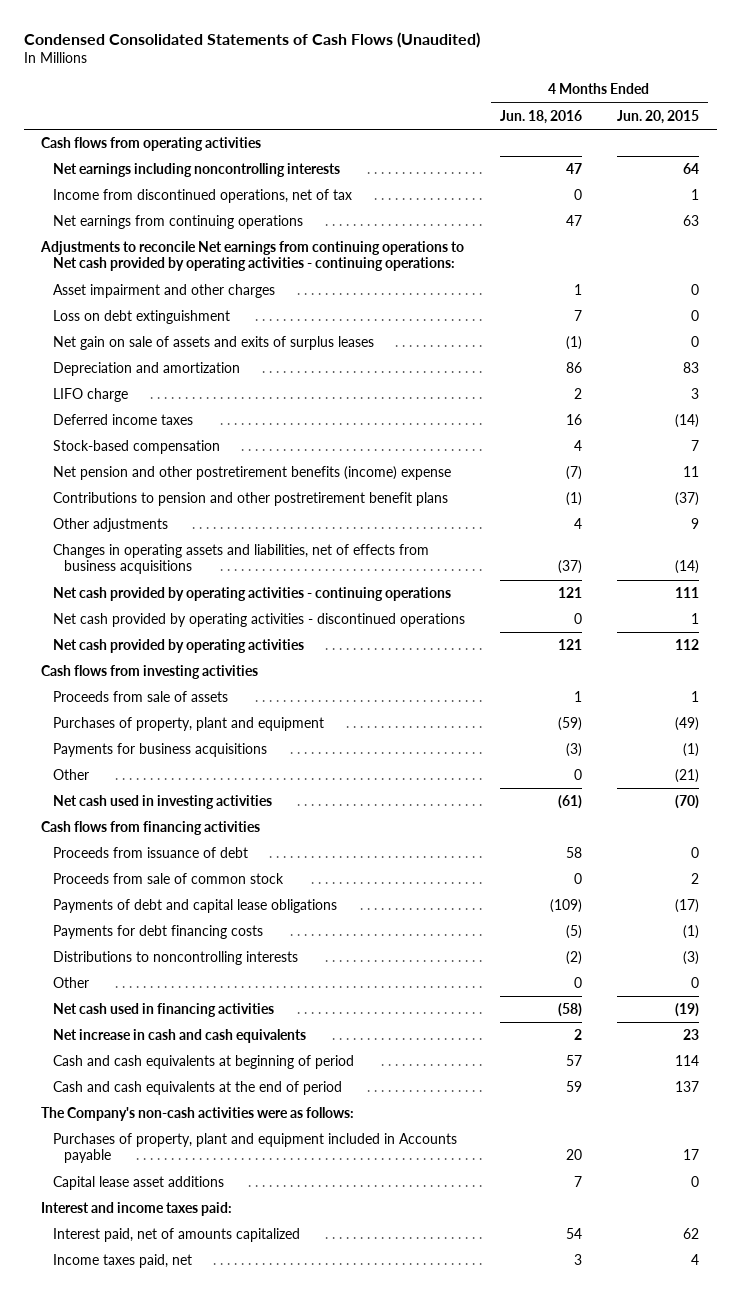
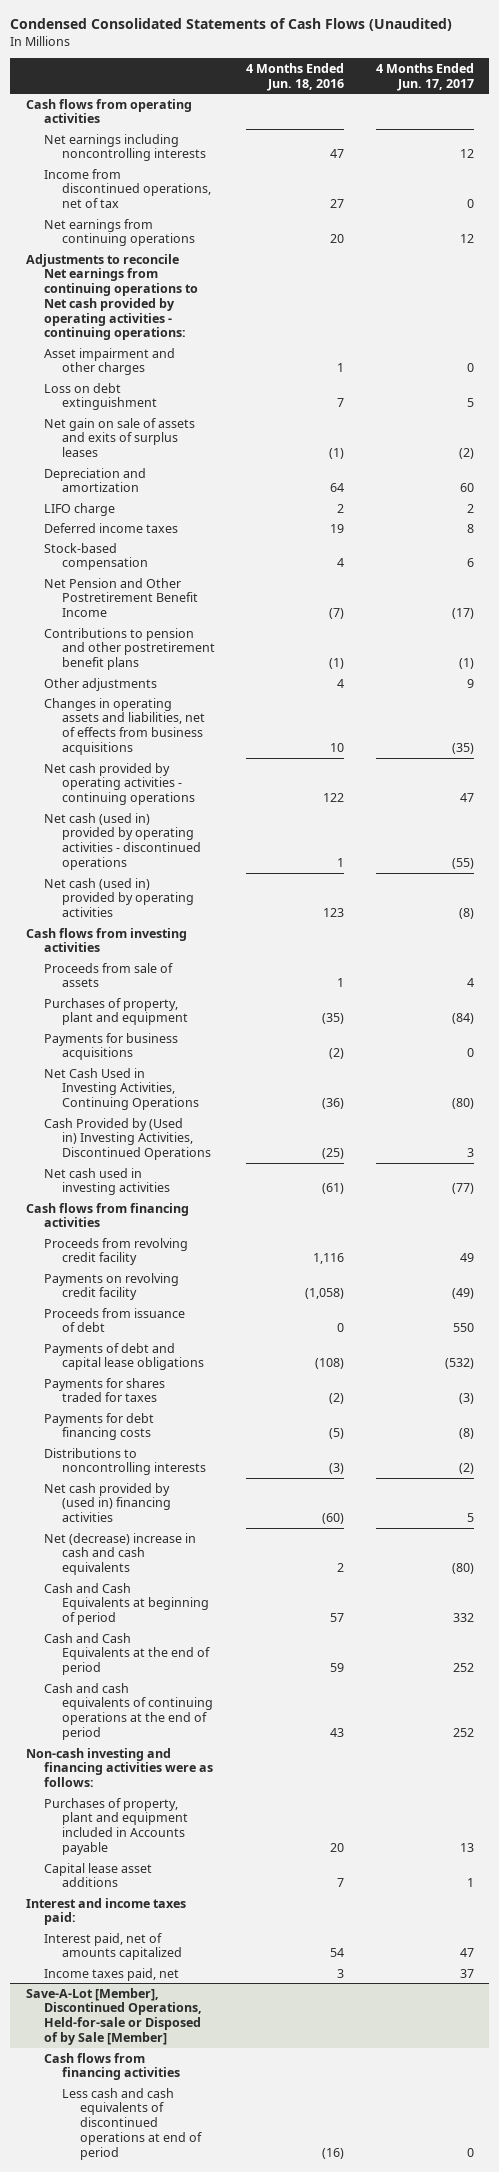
- | 4 Months Ended Jun. 18, 2016 | 4 Months Ended Jun. 20, 2015
+ | 4 Months Ended Jun. 18, 2016 | 4 Months Ended Jun. 17, 2017
- Income from discontinued operations, net of tax | 0 | 1
- Net earnings from continuing operations | 47 | 63
+ Income from discontinued operations, net of tax | 27 | 0
+ Net earnings from continuing operations | 20 | 12
- Depreciation and amortization | 86 | 83
+ Depreciation and amortization | 64 | 60
- Deferred income taxes | 16 | (14)
+ Deferred income taxes | 19 | 8
- Net pension and other postretirement benefits (income) expense | (7) | 11
+ Net Pension and Other Postretirement Benefit Income | (7) | (17)
- Changes in operating assets and liabilities, net of effects from business acquisitions | (37) | (14)
- Net cash provided by operating activities - continuing operations | 121 | 111
- Net cash provided by operating activities - discontinued operations | 0 | 1
- Net cash provided by operating activities | 121 | 112
+ Changes in operating assets and liabilities, net of effects from business acquisitions | 10 | (35)
+ Net cash provided by operating activities - continuing operations | 122 | 47
+ Net cash (used in) provided by operating activities - discontinued operations | 1 | (55)
+ Net cash (used in) provided by operating activities | 123 | (8)
- Purchases of property, plant and equipment | (59) | (49)
- Payments for business acquisitions | (3) | (1)
- Other | 0 | (21)
+ Purchases of property, plant and equipment | (35) | (84)
+ Payments for business acquisitions | (2) | 0
+ Net Cash Used in Investing Activities, Continuing Operations | (36) | (80)
+ Cash Provided by (Used in) Investing Activities, Discontinued Operations | (25) | 3
- Proceeds from issuance of debt | 58 | 0
- Proceeds from sale of common stock | 0 | 2
- Payments of debt and capital lease obligations | (109) | (17)
+ Proceeds from revolving credit facility | 1,116 | 49
+ Payments on revolving credit facility | (1,058) | (49)
+ Proceeds from issuance of debt | 0 | 550
+ Payments of debt and capital lease obligations | (108) | (532)
+ Payments for shares traded for taxes | (2) | (3)
- Distributions to noncontrolling interests | (2) | (3)
- Other | 0 | 0
- Net cash used in financing activities | (58) | (19)
- Net increase in cash and cash equivalents | 2 | 23
- Cash and cash equivalents at beginning of period | 57 | 114
- Cash and cash equivalents at the end of period | 59 | 137
- The Company's non-cash activities were as follows:
+ Distributions to noncontrolling interests | (3) | (2)
+ Net cash provided by (used in) financing activities | (60) | 5
+ Net (decrease) increase in cash and cash equivalents | 2 | (80)
+ Cash and Cash Equivalents at beginning of period | 57 | 332
+ Cash and Cash Equivalents at the end of period | 59 | 252
+ Cash and cash equivalents of continuing operations at the end of period | 43 | 252
+ Non-cash investing and financing activities were as follows:
+ Save-A-Lot [Member], Discontinued Operations, Held-for-sale or Disposed of by Sale [Member]
+ Cash flows from financing activities
+ Less cash and cash equivalents of discontinued operations at end of period | (16) | 0

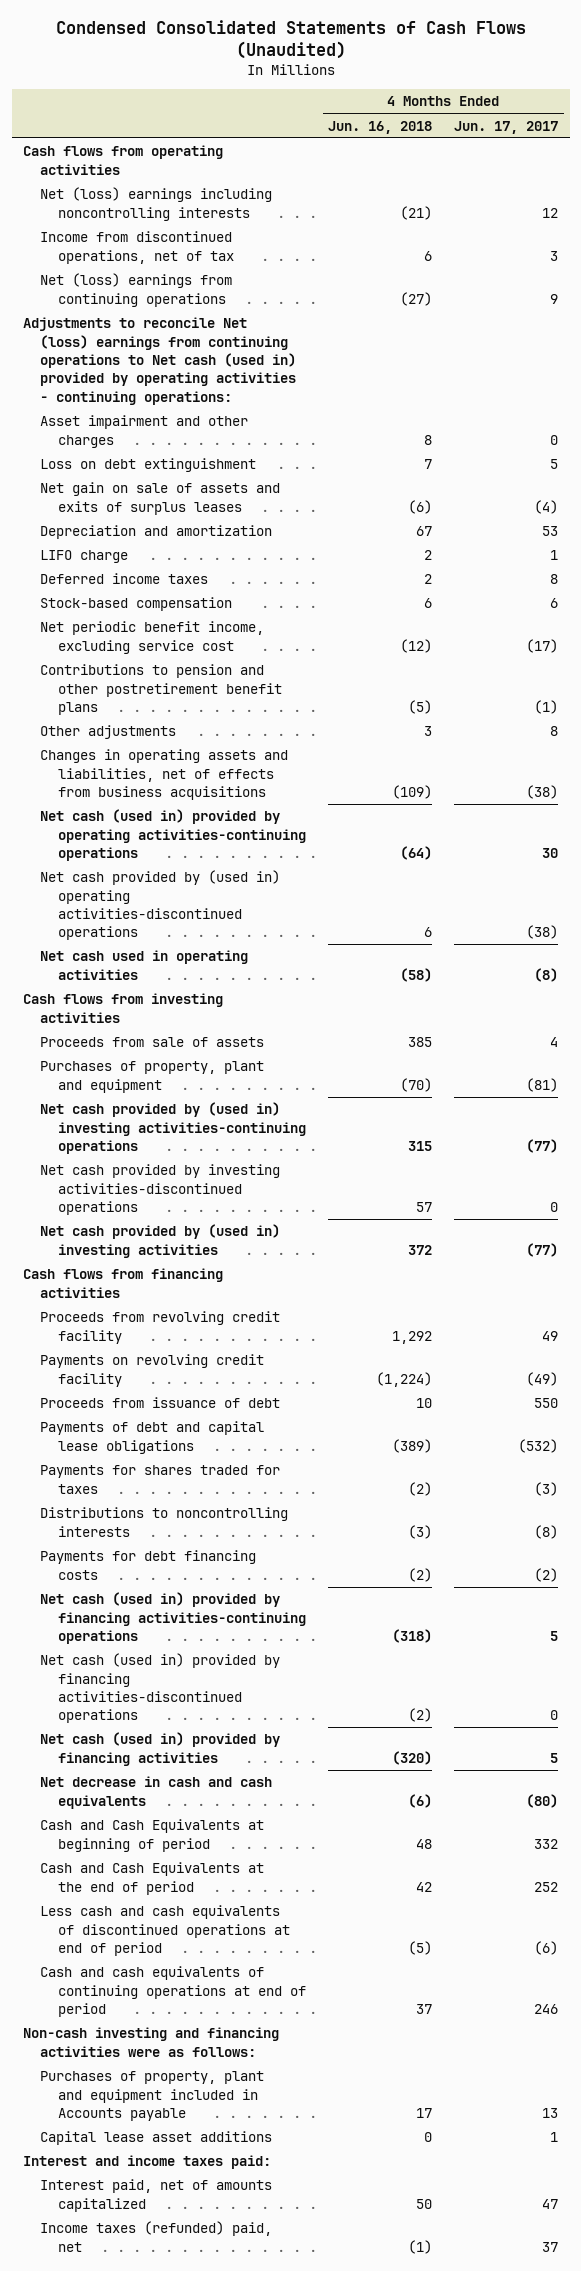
- | 4 Months Ended Jun. 18, 2016 | 4 Months Ended Jun. 17, 2017
+ | 4 Months Ended Jun. 16, 2018 | 4 Months Ended Jun. 17, 2017
- Net earnings including noncontrolling interests | 47 | 12
- Income from discontinued operations, net of tax | 27 | 0
- Net earnings from continuing operations | 20 | 12
- Adjustments to reconcile Net earnings from continuing operations to Net cash provided by operating activities - continuing operations:
+ Net (loss) earnings including noncontrolling interests | (21) | 12
+ Income from discontinued operations, net of tax | 6 | 3
+ Net (loss) earnings from continuing operations | (27) | 9
+ Adjustments to reconcile Net (loss) earnings from continuing operations to Net cash (used in) provided by operating activities - continuing operations:
- Net gain on sale of assets and exits of surplus leases | (1) | (2)
- Depreciation and amortization | 64 | 60
- LIFO charge | 2 | 2
+ Net gain on sale of assets and exits of surplus leases | (6) | (4)
+ Depreciation and amortization | 67 | 53
+ LIFO charge | 2 | 1
- Net Pension and Other Postretirement Benefit Income | (7) | (17)
+ Net periodic benefit income, excluding service cost | (12) | (17)
- Other adjustments | 4 | 9
- Changes in operating assets and liabilities, net of effects from business acquisitions | 10 | (35)
- Net cash provided by operating activities - continuing operations | 122 | 47
- Net cash (used in) provided by operating activities - discontinued operations | 1 | (55)
- Net cash (used in) provided by operating activities | 123 | (8)
+ Other adjustments | 3 | 8
+ Changes in operating assets and liabilities, net of effects from business acquisitions | (109) | (38)
+ Net cash (used in) provided by operating activities-continuing operations | (64) | 30
+ Net cash provided by (used in) operating activities-discontinued operations | 6 | (38)
+ Net cash used in operating activities | (58) | (8)
- Purchases of property, plant and equipment | (35) | (84)
- Payments for business acquisitions | (2) | 0
- Net Cash Used in Investing Activities, Continuing Operations | (36) | (80)
- Cash Provided by (Used in) Investing Activities, Discontinued Operations | (25) | 3
- Net cash used in investing activities | (61) | (77)
+ Purchases of property, plant and equipment | (70) | (81)
+ Net cash provided by (used in) investing activities-continuing operations | 315 | (77)
+ Net cash provided by investing activities-discontinued operations | 57 | 0
+ Net cash provided by (used in) investing activities | 372 | (77)
- Payments for debt financing costs | (5) | (8)
- Distributions to noncontrolling interests | (3) | (2)
- Net cash provided by (used in) financing activities | (60) | 5
- Net (decrease) increase in cash and cash equivalents | 2 | (80)
+ Distributions to noncontrolling interests | (3) | (8)
+ Payments for debt financing costs | (2) | (2)
+ Net cash (used in) provided by financing activities-continuing operations | (318) | 5
+ Net cash (used in) provided by financing activities-discontinued operations | (2) | 0
+ Net cash (used in) provided by financing activities | (320) | 5
+ Net decrease in cash and cash equivalents | (6) | (80)
- Cash and cash equivalents of continuing operations at the end of period | 43 | 252
+ Less cash and cash equivalents of discontinued operations at end of period | (5) | (6)
+ Cash and cash equivalents of continuing operations at end of period | 37 | 246
- Income taxes paid, net | 3 | 37
- Save-A-Lot [Member], Discontinued Operations, Held-for-sale or Disposed of by Sale [Member]
- Cash flows from financing activities
- Less cash and cash equivalents of discontinued operations at end of period | (16) | 0
+ Income taxes (refunded) paid, net | (1) | 37

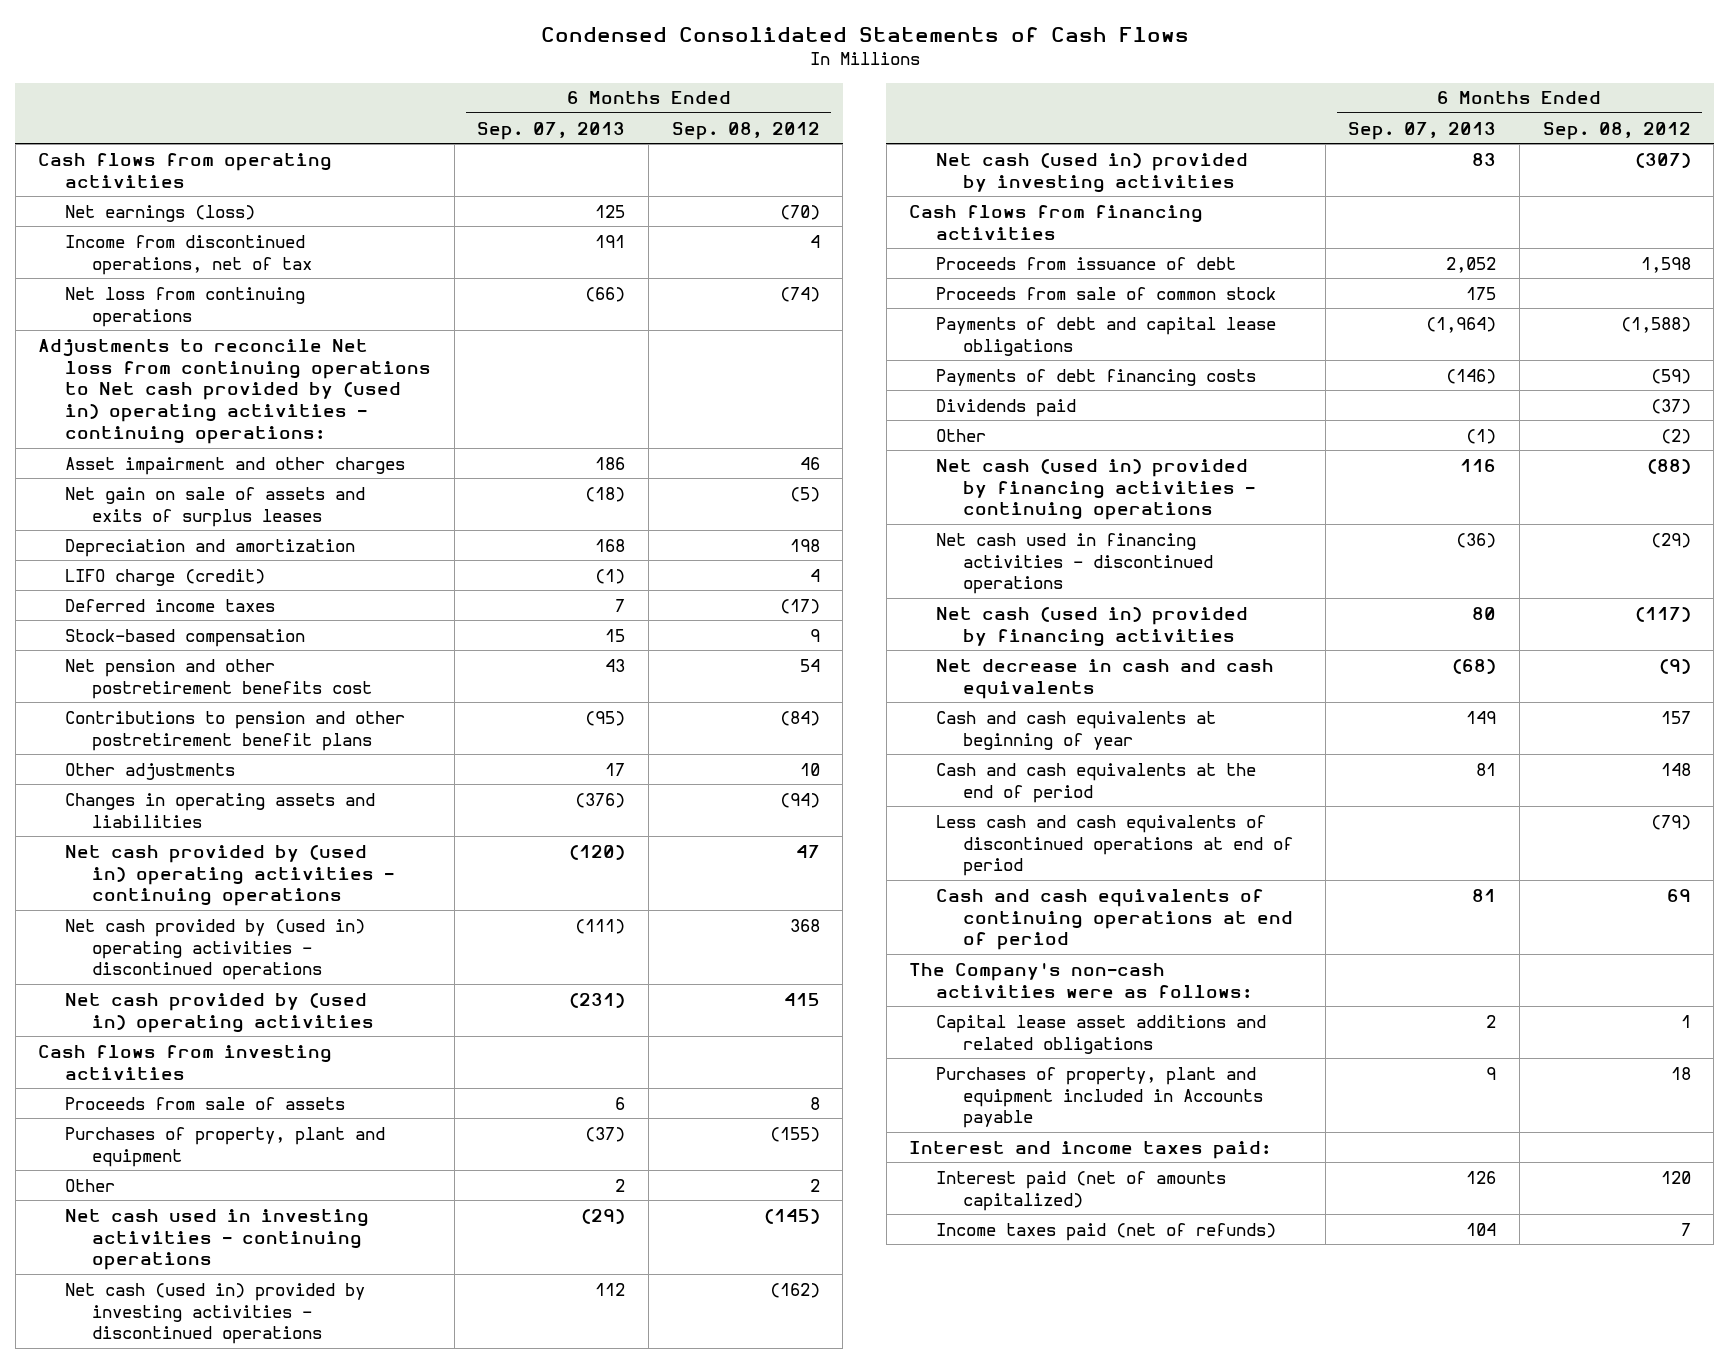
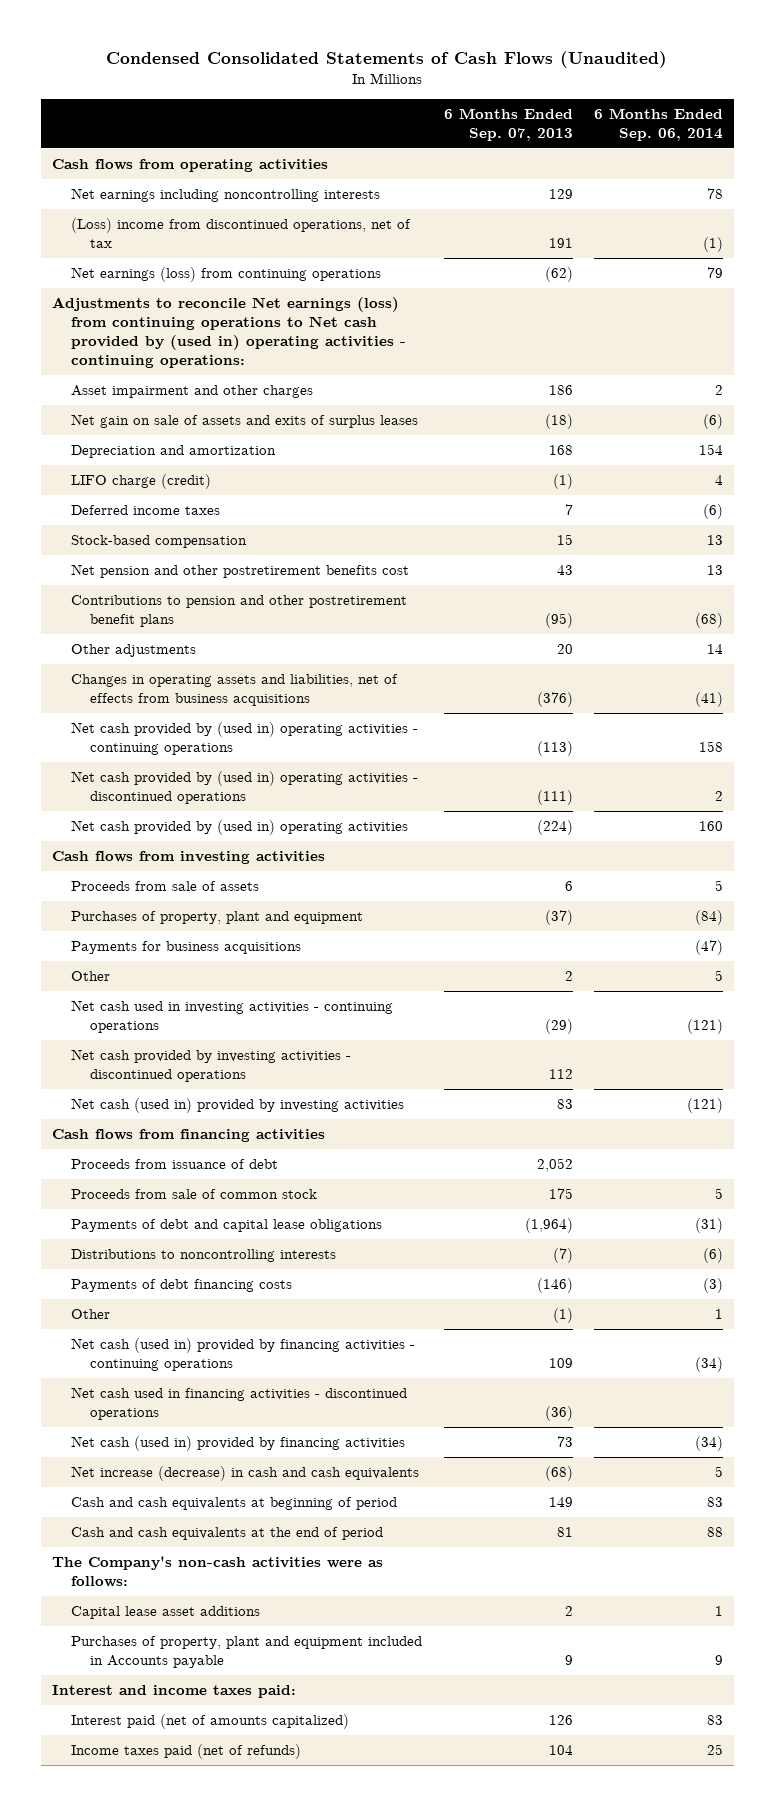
- Condensed Consolidated Statements of Cash Flows
+ Condensed Consolidated Statements of Cash Flows (Unaudited)
- | 6 Months Ended Sep. 07, 2013 | 6 Months Ended Sep. 08, 2012
+ | 6 Months Ended Sep. 07, 2013 | 6 Months Ended Sep. 06, 2014
- Net earnings (loss) | 125 | (70)
- Income from discontinued operations, net of tax | 191 | 4
- Net loss from continuing operations | (66) | (74)
- Adjustments to reconcile Net loss from continuing operations to Net cash provided by (used in) operating activities - continuing operations:
+ Net earnings including noncontrolling interests | 129 | 78
+ (Loss) income from discontinued operations, net of tax | 191 | (1)
+ Net earnings (loss) from continuing operations | (62) | 79
+ Adjustments to reconcile Net earnings (loss) from continuing operations to Net cash provided by (used in) operating activities - continuing operations:
- Other adjustments | 17 | 10
- Changes in operating assets and liabilities | (376) | (94)
- Net cash provided by (used in) operating activities - continuing operations | (120) | 47
+ Other adjustments | 20 | 14
+ Changes in operating assets and liabilities, net of effects from business acquisitions | (376) | (41)
+ Net cash provided by (used in) operating activities - continuing operations | (113) | 158
- Net cash provided by (used in) operating activities | (231) | 415
+ Net cash provided by (used in) operating activities | (224) | 160
+ Payments for business acquisitions | | (47)
- Net cash (used in) provided by investing activities - discontinued operations | 112 | (162)
+ Net cash provided by investing activities - discontinued operations | 112 |
+ Distributions to noncontrolling interests | (7) | (6)
- Dividends paid | | (37)
- Net cash (used in) provided by financing activities - continuing operations | 116 | (88)
+ Net cash (used in) provided by financing activities - continuing operations | 109 | (34)
- Net cash (used in) provided by financing activities | 80 | (117)
- Net decrease in cash and cash equivalents | (68) | (9)
- Cash and cash equivalents at beginning of year | 149 | 157
+ Net cash (used in) provided by financing activities | 73 | (34)
+ Net increase (decrease) in cash and cash equivalents | (68) | 5
+ Cash and cash equivalents at beginning of period | 149 | 83
- Less cash and cash equivalents of discontinued operations at end of period | | (79)
- Cash and cash equivalents of continuing operations at end of period | 81 | 69
- Capital lease asset additions and related obligations | 2 | 1
+ Capital lease asset additions | 2 | 1

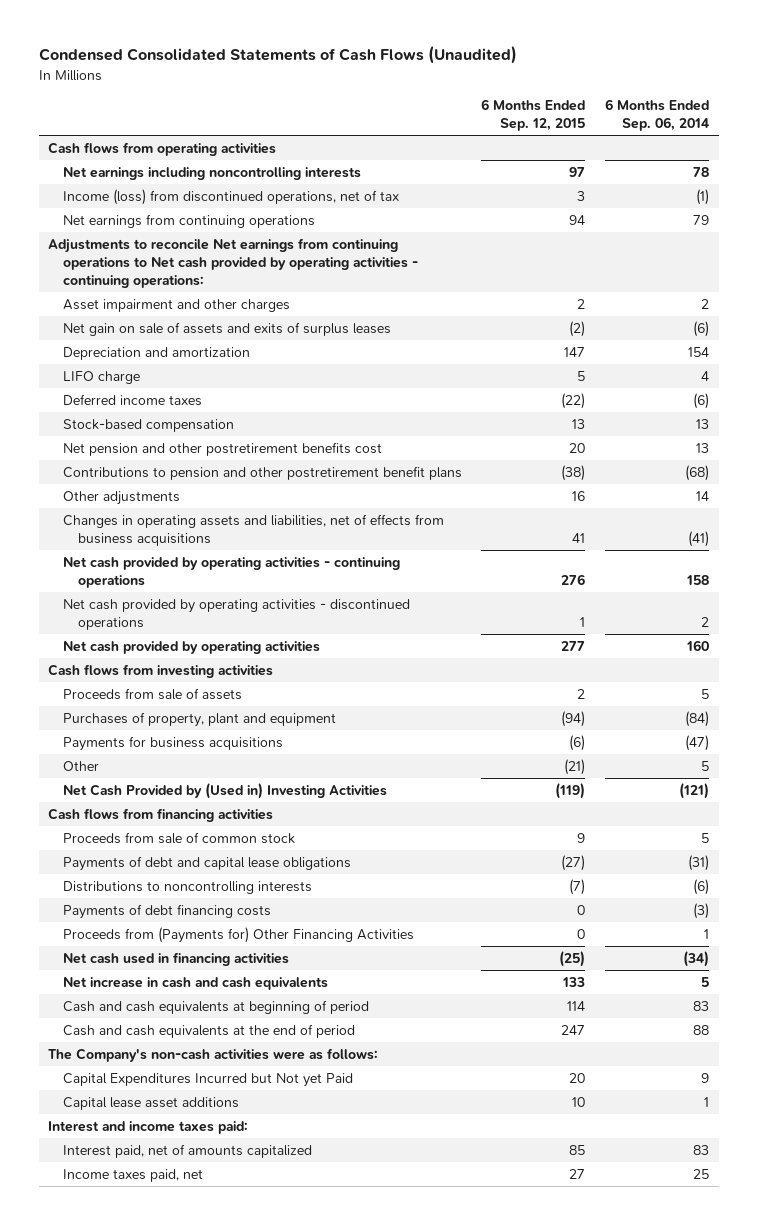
- | 6 Months Ended Sep. 07, 2013 | 6 Months Ended Sep. 06, 2014
+ | 6 Months Ended Sep. 12, 2015 | 6 Months Ended Sep. 06, 2014
- (Loss) income from discontinued operations, net of tax | 191 | (1)
- Net earnings (loss) from continuing operations | (62) | 79
- Adjustments to reconcile Net earnings (loss) from continuing operations to Net cash provided by (used in) operating activities - continuing operations:
+ Income (loss) from discontinued operations, net of tax | 3 | (1)
+ Net earnings from continuing operations | 94 | 79
+ Adjustments to reconcile Net earnings from continuing operations to Net cash provided by operating activities - continuing operations:
- LIFO charge (credit) | (1) | 4
+ LIFO charge | 5 | 4
- Net cash provided by (used in) operating activities - continuing operations | (113) | 158
- Net cash provided by (used in) operating activities - discontinued operations | (111) | 2
- Net cash provided by (used in) operating activities | (224) | 160
+ Net cash provided by operating activities - continuing operations | 276 | 158
+ Net cash provided by operating activities - discontinued operations | 1 | 2
+ Net cash provided by operating activities | 277 | 160
- Net cash used in investing activities - continuing operations | (29) | (121)
- Net cash provided by investing activities - discontinued operations | 112 |
- Net cash (used in) provided by investing activities | 83 | (121)
+ Net Cash Provided by (Used in) Investing Activities | (119) | (121)
- Proceeds from issuance of debt | 2,052 |
- Other | (1) | 1
- Net cash (used in) provided by financing activities - continuing operations | 109 | (34)
- Net cash used in financing activities - discontinued operations | (36) |
- Net cash (used in) provided by financing activities | 73 | (34)
- Net increase (decrease) in cash and cash equivalents | (68) | 5
+ Proceeds from (Payments for) Other Financing Activities | 0 | 1
+ Net cash used in financing activities | (25) | (34)
+ Net increase in cash and cash equivalents | 133 | 5
+ Capital Expenditures Incurred but Not yet Paid | 20 | 9
- Purchases of property, plant and equipment included in Accounts payable | 9 | 9
- Interest paid (net of amounts capitalized) | 126 | 83
- Income taxes paid (net of refunds) | 104 | 25
+ Interest paid, net of amounts capitalized | 85 | 83
+ Income taxes paid, net | 27 | 25

